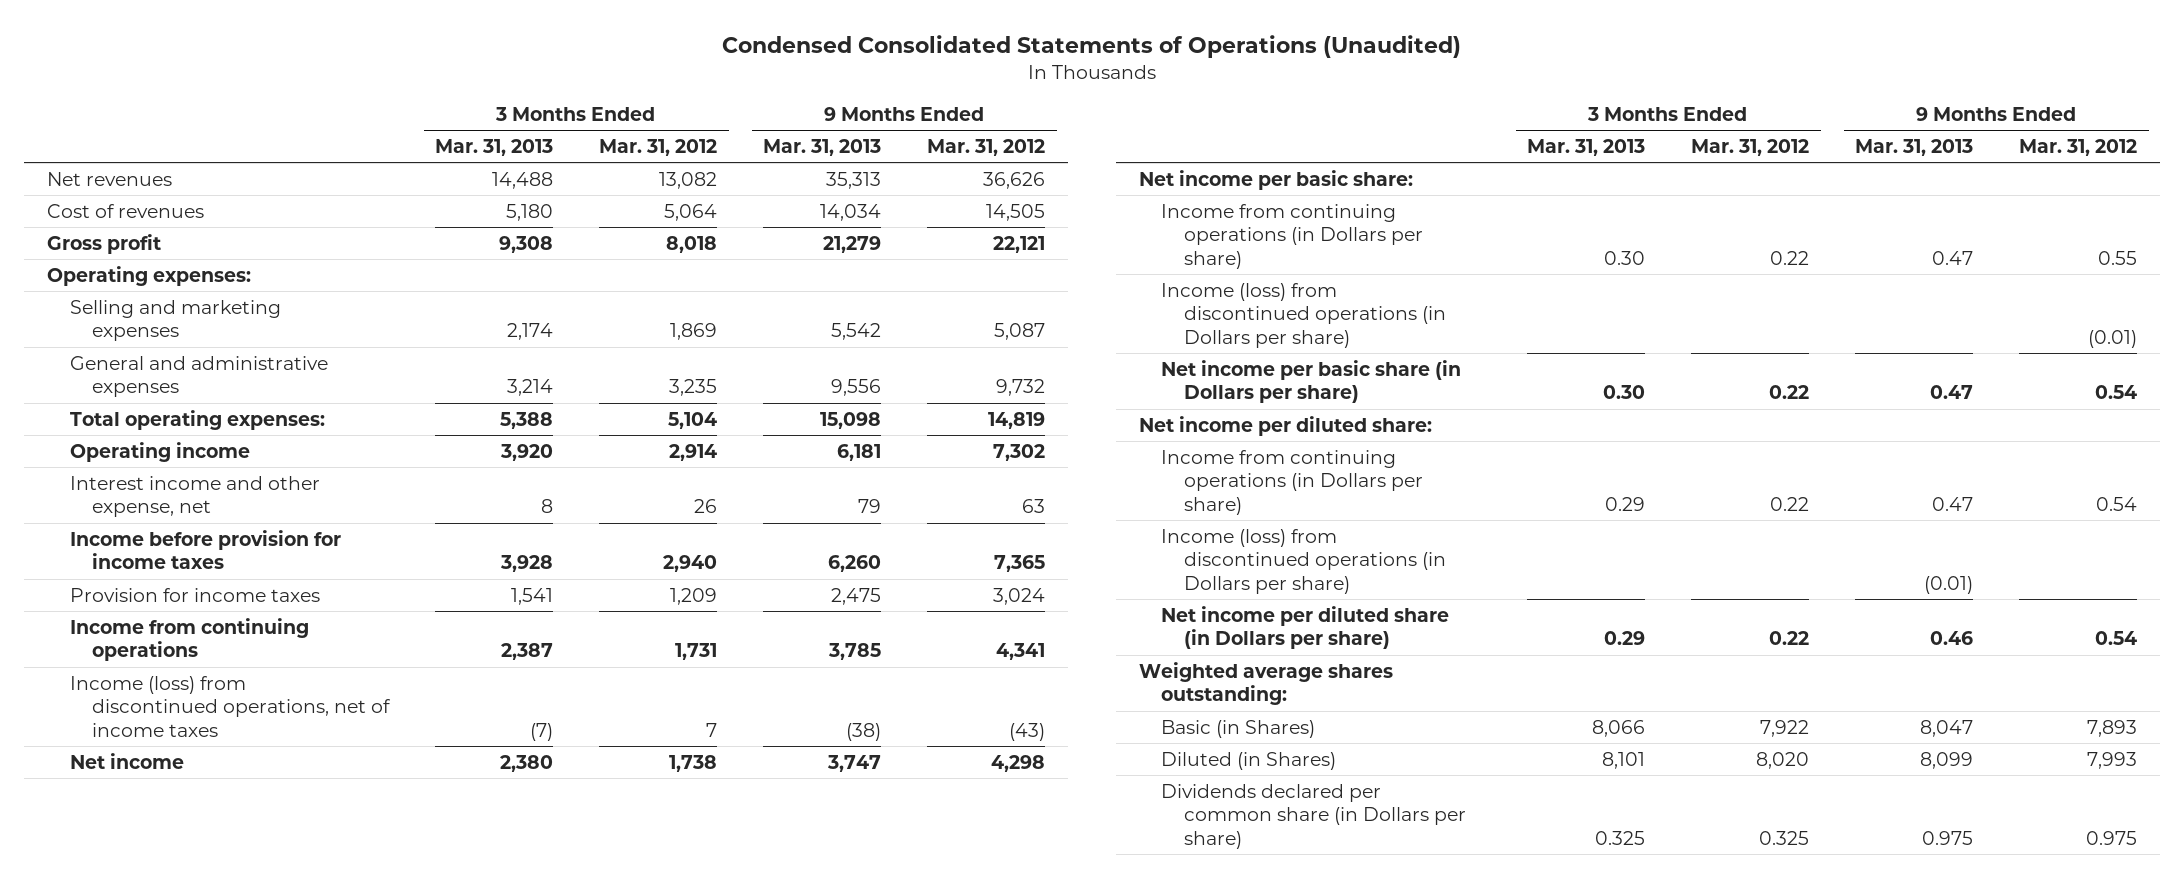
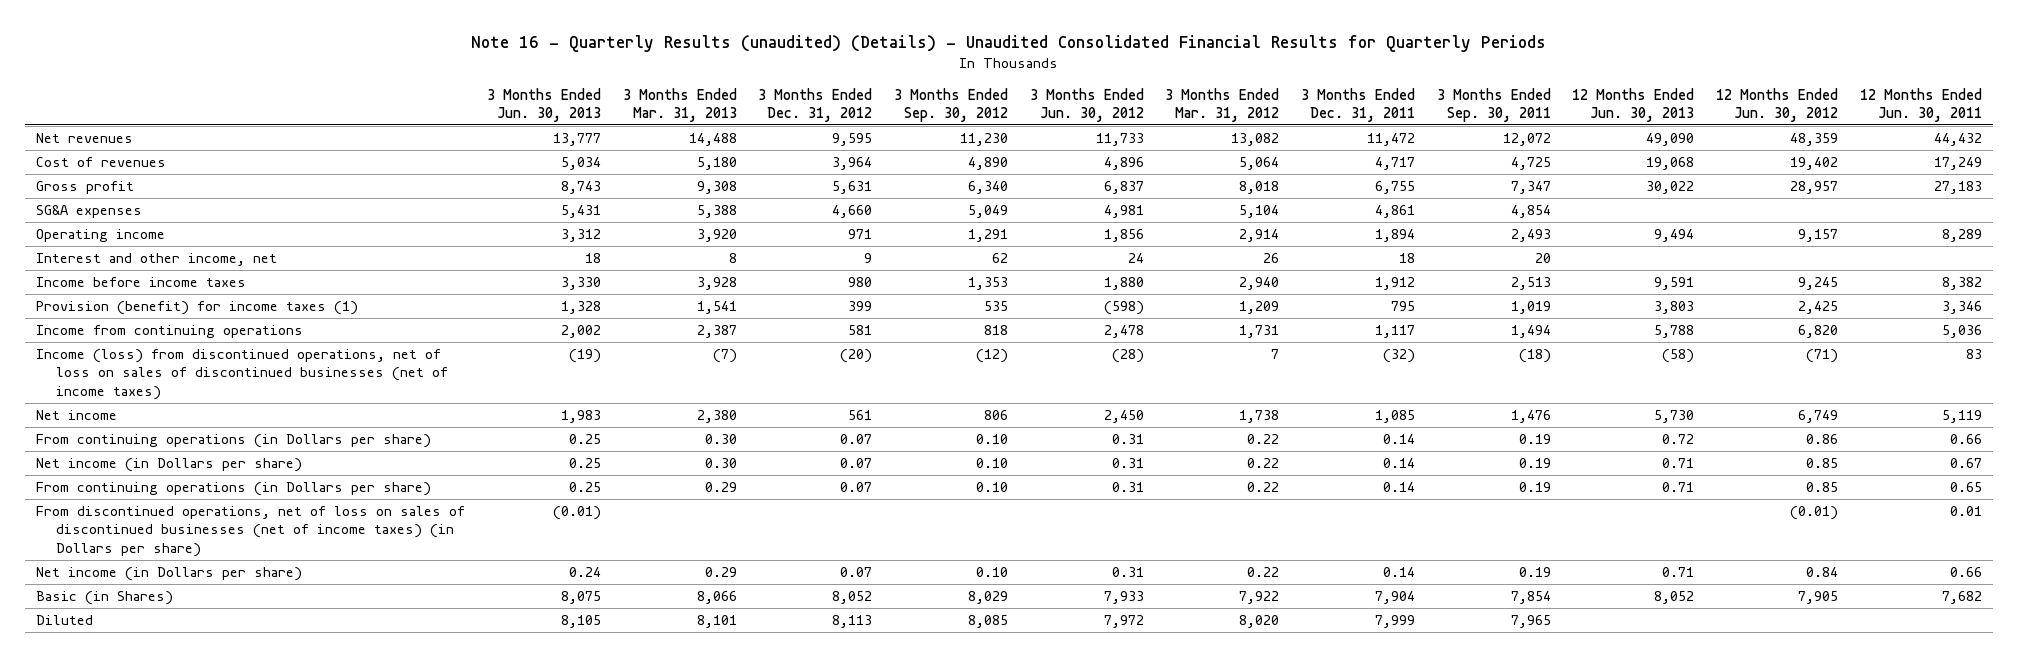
- Condensed Consolidated Statements of Operations (Unaudited)
+ Note 16 - Quarterly Results (unaudited) (Details) - Unaudited Consolidated Financial Results for Quarterly Periods
- | 3 Months Ended Mar. 31, 2013 | 3 Months Ended Mar. 31, 2012 | 9 Months Ended Mar. 31, 2013 | 9 Months Ended Mar. 31, 2012
+ | 3 Months Ended Jun. 30, 2013 | 3 Months Ended Mar. 31, 2013 | 3 Months Ended Dec. 31, 2012 | 3 Months Ended Sep. 30, 2012 | 3 Months Ended Jun. 30, 2012 | 3 Months Ended Mar. 31, 2012 | 3 Months Ended Dec. 31, 2011 | 3 Months Ended Sep. 30, 2011 | 12 Months Ended Jun. 30, 2013 | 12 Months Ended Jun. 30, 2012 | 12 Months Ended Jun. 30, 2011
- Operating expenses:
- Selling and marketing expenses | 2,174 | 1,869 | 5,542 | 5,087
- General and administrative expenses | 3,214 | 3,235 | 9,556 | 9,732
- Total operating expenses: | 5,388 | 5,104 | 15,098 | 14,819
+ SG&A expenses | 5,431 | 5,388 | 4,660 | 5,049 | 4,981 | 5,104 | 4,861 | 4,854 | | |
- Interest income and other expense, net | 8 | 26 | 79 | 63
- Income before provision for income taxes | 3,928 | 2,940 | 6,260 | 7,365
- Provision for income taxes | 1,541 | 1,209 | 2,475 | 3,024
+ Interest and other income, net | 18 | 8 | 9 | 62 | 24 | 26 | 18 | 20 | | |
+ Income before income taxes | 3,330 | 3,928 | 980 | 1,353 | 1,880 | 2,940 | 1,912 | 2,513 | 9,591 | 9,245 | 8,382
+ Provision (benefit) for income taxes (1) | 1,328 | 1,541 | 399 | 535 | (598) | 1,209 | 795 | 1,019 | 3,803 | 2,425 | 3,346
- Income (loss) from discontinued operations, net of income taxes | (7) | 7 | (38) | (43)
+ Income (loss) from discontinued operations, net of loss on sales of discontinued businesses (net of income taxes) | (19) | (7) | (20) | (12) | (28) | 7 | (32) | (18) | (58) | (71) | 83
- Net income per basic share:
- Income from continuing operations (in Dollars per share) | 0.30 | 0.22 | 0.47 | 0.55
- Income (loss) from discontinued operations (in Dollars per share) | | | | (0.01)
- Net income per basic share (in Dollars per share) | 0.30 | 0.22 | 0.47 | 0.54
- Net income per diluted share:
- Income from continuing operations (in Dollars per share) | 0.29 | 0.22 | 0.47 | 0.54
- Income (loss) from discontinued operations (in Dollars per share) | | | (0.01) |
- Net income per diluted share (in Dollars per share) | 0.29 | 0.22 | 0.46 | 0.54
- Weighted average shares outstanding:
+ From continuing operations (in Dollars per share) | 0.25 | 0.30 | 0.07 | 0.10 | 0.31 | 0.22 | 0.14 | 0.19 | 0.72 | 0.86 | 0.66
+ Net income (in Dollars per share) | 0.25 | 0.30 | 0.07 | 0.10 | 0.31 | 0.22 | 0.14 | 0.19 | 0.71 | 0.85 | 0.67
+ From continuing operations (in Dollars per share) | 0.25 | 0.29 | 0.07 | 0.10 | 0.31 | 0.22 | 0.14 | 0.19 | 0.71 | 0.85 | 0.65
+ From discontinued operations, net of loss on sales of discontinued businesses (net of income taxes) (in Dollars per share) | (0.01) | | | | | | | | | (0.01) | 0.01
+ Net income (in Dollars per share) | 0.24 | 0.29 | 0.07 | 0.10 | 0.31 | 0.22 | 0.14 | 0.19 | 0.71 | 0.84 | 0.66
- Diluted (in Shares) | 8,101 | 8,020 | 8,099 | 7,993
- Dividends declared per common share (in Dollars per share) | 0.325 | 0.325 | 0.975 | 0.975
+ Diluted | 8,105 | 8,101 | 8,113 | 8,085 | 7,972 | 8,020 | 7,999 | 7,965 | | |

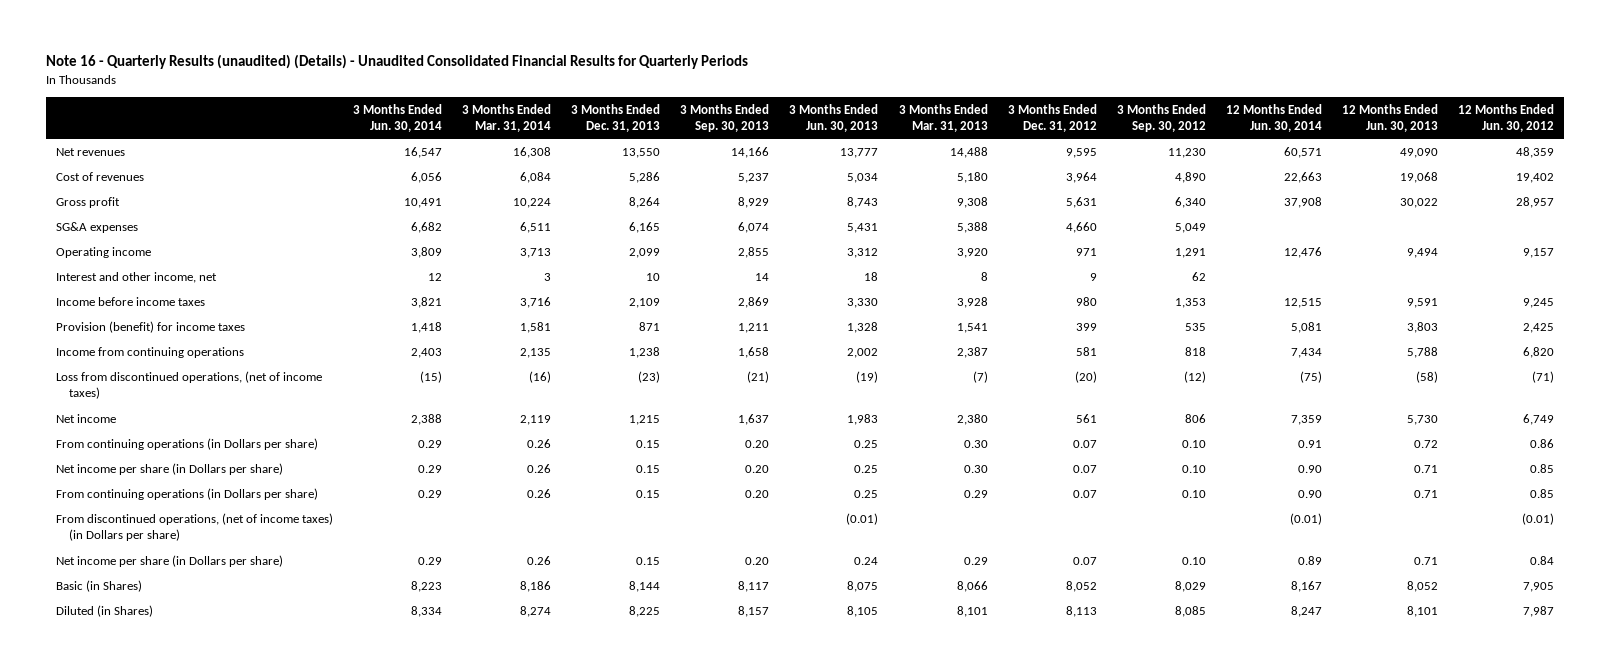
- | 3 Months Ended Jun. 30, 2013 | 3 Months Ended Mar. 31, 2013 | 3 Months Ended Dec. 31, 2012 | 3 Months Ended Sep. 30, 2012 | 3 Months Ended Jun. 30, 2012 | 3 Months Ended Mar. 31, 2012 | 3 Months Ended Dec. 31, 2011 | 3 Months Ended Sep. 30, 2011 | 12 Months Ended Jun. 30, 2013 | 12 Months Ended Jun. 30, 2012 | 12 Months Ended Jun. 30, 2011
+ | 3 Months Ended Jun. 30, 2014 | 3 Months Ended Mar. 31, 2014 | 3 Months Ended Dec. 31, 2013 | 3 Months Ended Sep. 30, 2013 | 3 Months Ended Jun. 30, 2013 | 3 Months Ended Mar. 31, 2013 | 3 Months Ended Dec. 31, 2012 | 3 Months Ended Sep. 30, 2012 | 12 Months Ended Jun. 30, 2014 | 12 Months Ended Jun. 30, 2013 | 12 Months Ended Jun. 30, 2012
- Provision (benefit) for income taxes (1) | 1,328 | 1,541 | 399 | 535 | (598) | 1,209 | 795 | 1,019 | 3,803 | 2,425 | 3,346
+ Provision (benefit) for income taxes | 1,418 | 1,581 | 871 | 1,211 | 1,328 | 1,541 | 399 | 535 | 5,081 | 3,803 | 2,425
- Income (loss) from discontinued operations, net of loss on sales of discontinued businesses (net of income taxes) | (19) | (7) | (20) | (12) | (28) | 7 | (32) | (18) | (58) | (71) | 83
+ Loss from discontinued operations, (net of income taxes) | (15) | (16) | (23) | (21) | (19) | (7) | (20) | (12) | (75) | (58) | (71)
- Net income (in Dollars per share) | 0.25 | 0.30 | 0.07 | 0.10 | 0.31 | 0.22 | 0.14 | 0.19 | 0.71 | 0.85 | 0.67
+ Net income per share (in Dollars per share) | 0.29 | 0.26 | 0.15 | 0.20 | 0.25 | 0.30 | 0.07 | 0.10 | 0.90 | 0.71 | 0.85
- From discontinued operations, net of loss on sales of discontinued businesses (net of income taxes) (in Dollars per share) | (0.01) | | | | | | | | | (0.01) | 0.01
- Net income (in Dollars per share) | 0.24 | 0.29 | 0.07 | 0.10 | 0.31 | 0.22 | 0.14 | 0.19 | 0.71 | 0.84 | 0.66
+ From discontinued operations, (net of income taxes) (in Dollars per share) | | | | | (0.01) | | | | (0.01) | | (0.01)
+ Net income per share (in Dollars per share) | 0.29 | 0.26 | 0.15 | 0.20 | 0.24 | 0.29 | 0.07 | 0.10 | 0.89 | 0.71 | 0.84
- Diluted | 8,105 | 8,101 | 8,113 | 8,085 | 7,972 | 8,020 | 7,999 | 7,965 | | |
+ Diluted (in Shares) | 8,334 | 8,274 | 8,225 | 8,157 | 8,105 | 8,101 | 8,113 | 8,085 | 8,247 | 8,101 | 7,987

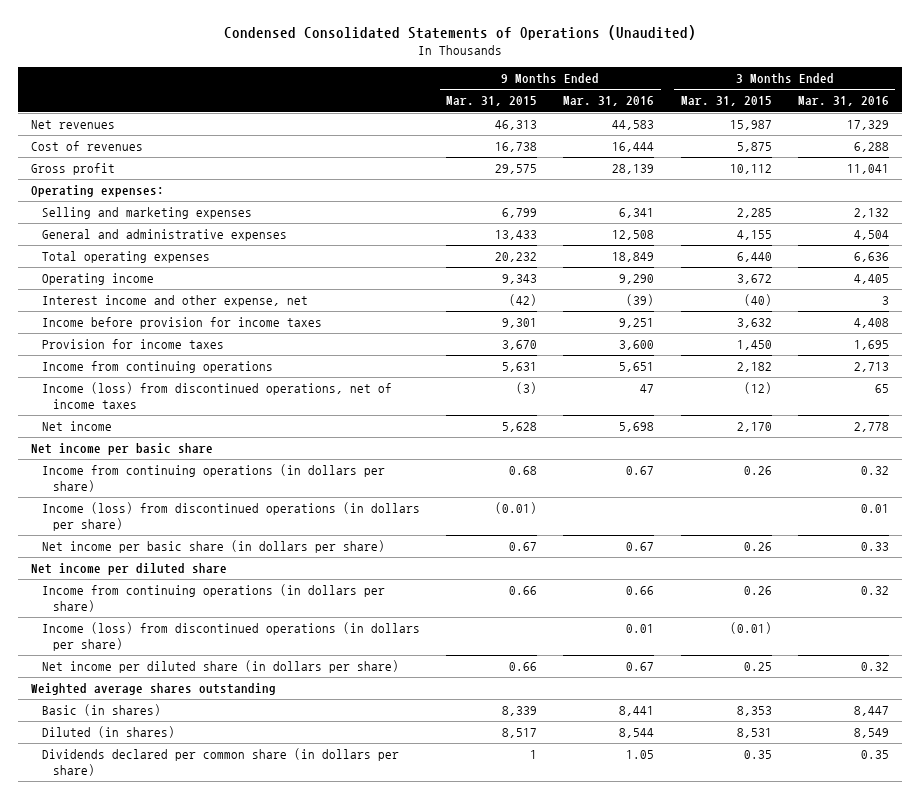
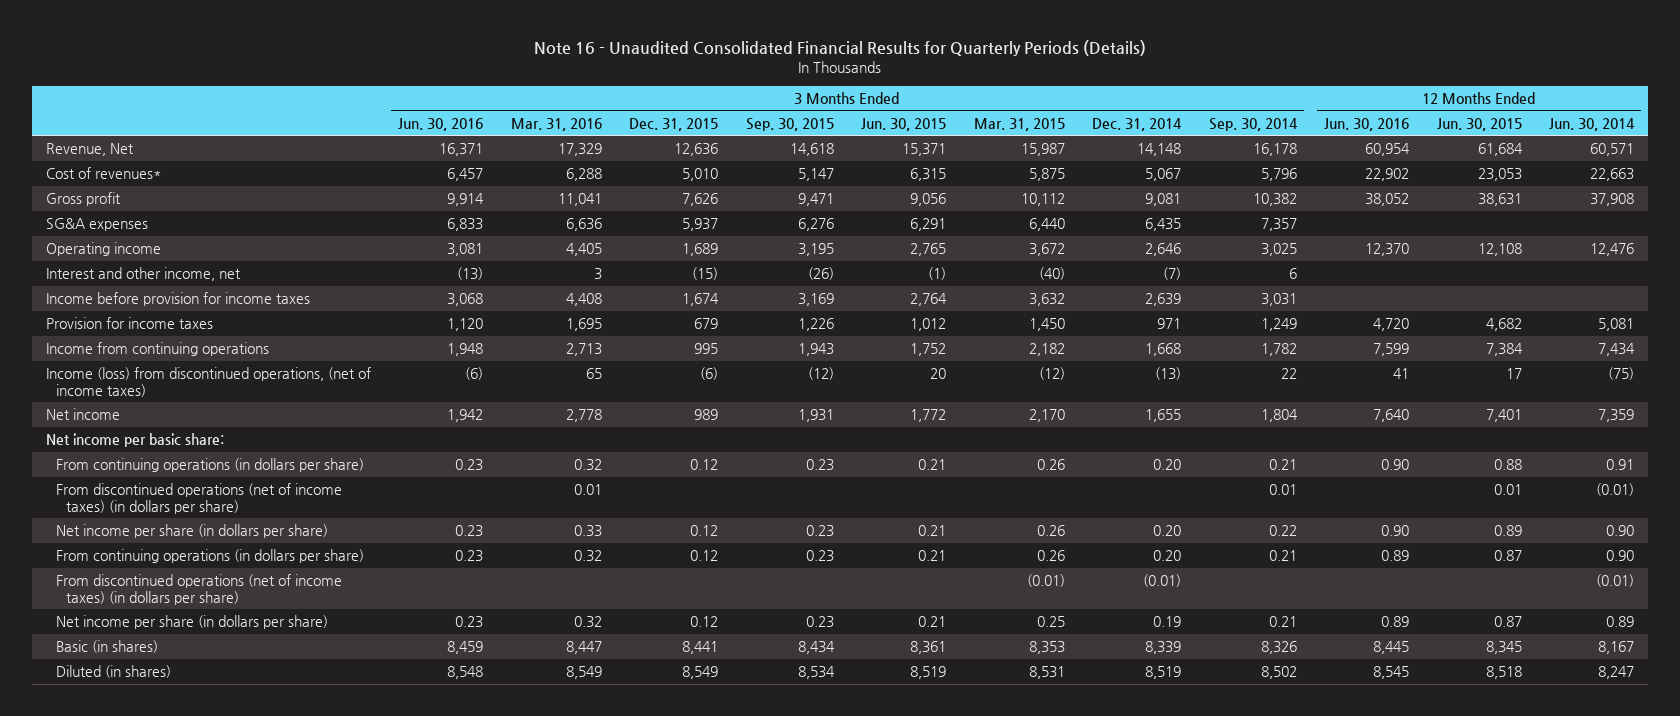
- Condensed Consolidated Statements of Operations (Unaudited)
+ Note 16 - Unaudited Consolidated Financial Results for Quarterly Periods (Details)
- | 9 Months Ended Mar. 31, 2015 | 9 Months Ended Mar. 31, 2016 | 3 Months Ended Mar. 31, 2015 | 3 Months Ended Mar. 31, 2016
+ | 3 Months Ended Jun. 30, 2016 | 3 Months Ended Mar. 31, 2016 | 3 Months Ended Dec. 31, 2015 | 3 Months Ended Sep. 30, 2015 | 3 Months Ended Jun. 30, 2015 | 3 Months Ended Mar. 31, 2015 | 3 Months Ended Dec. 31, 2014 | 3 Months Ended Sep. 30, 2014 | 12 Months Ended Jun. 30, 2016 | 12 Months Ended Jun. 30, 2015 | 12 Months Ended Jun. 30, 2014
- Net revenues | 46,313 | 44,583 | 15,987 | 17,329
- Cost of revenues | 16,738 | 16,444 | 5,875 | 6,288
+ Revenue, Net | 16,371 | 17,329 | 12,636 | 14,618 | 15,371 | 15,987 | 14,148 | 16,178 | 60,954 | 61,684 | 60,571
+ Cost of revenues* | 6,457 | 6,288 | 5,010 | 5,147 | 6,315 | 5,875 | 5,067 | 5,796 | 22,902 | 23,053 | 22,663
- Operating expenses:
- Selling and marketing expenses | 6,799 | 6,341 | 2,285 | 2,132
- General and administrative expenses | 13,433 | 12,508 | 4,155 | 4,504
- Total operating expenses | 20,232 | 18,849 | 6,440 | 6,636
+ SG&A expenses | 6,833 | 6,636 | 5,937 | 6,276 | 6,291 | 6,440 | 6,435 | 7,357 | | |
- Interest income and other expense, net | (42) | (39) | (40) | 3
+ Interest and other income, net | (13) | 3 | (15) | (26) | (1) | (40) | (7) | 6 | | |
- Income (loss) from discontinued operations, net of income taxes | (3) | 47 | (12) | 65
+ Income (loss) from discontinued operations, (net of income taxes) | (6) | 65 | (6) | (12) | 20 | (12) | (13) | 22 | 41 | 17 | (75)
- Net income per basic share
- Income from continuing operations (in dollars per share) | 0.68 | 0.67 | 0.26 | 0.32
- Income (loss) from discontinued operations (in dollars per share) | (0.01) | | | 0.01
- Net income per basic share (in dollars per share) | 0.67 | 0.67 | 0.26 | 0.33
- Net income per diluted share
- Income from continuing operations (in dollars per share) | 0.66 | 0.66 | 0.26 | 0.32
- Income (loss) from discontinued operations (in dollars per share) | | 0.01 | (0.01) |
- Net income per diluted share (in dollars per share) | 0.66 | 0.67 | 0.25 | 0.32
- Weighted average shares outstanding
+ Net income per basic share:
+ From continuing operations (in dollars per share) | 0.23 | 0.32 | 0.12 | 0.23 | 0.21 | 0.26 | 0.20 | 0.21 | 0.90 | 0.88 | 0.91
+ From discontinued operations (net of income taxes) (in dollars per share) | | 0.01 | | | | | | 0.01 | | 0.01 | (0.01)
+ Net income per share (in dollars per share) | 0.23 | 0.33 | 0.12 | 0.23 | 0.21 | 0.26 | 0.20 | 0.22 | 0.90 | 0.89 | 0.90
+ From continuing operations (in dollars per share) | 0.23 | 0.32 | 0.12 | 0.23 | 0.21 | 0.26 | 0.20 | 0.21 | 0.89 | 0.87 | 0.90
+ From discontinued operations (net of income taxes) (in dollars per share) | | | | | | (0.01) | (0.01) | | | | (0.01)
+ Net income per share (in dollars per share) | 0.23 | 0.32 | 0.12 | 0.23 | 0.21 | 0.25 | 0.19 | 0.21 | 0.89 | 0.87 | 0.89
- Dividends declared per common share (in dollars per share) | 1 | 1.05 | 0.35 | 0.35

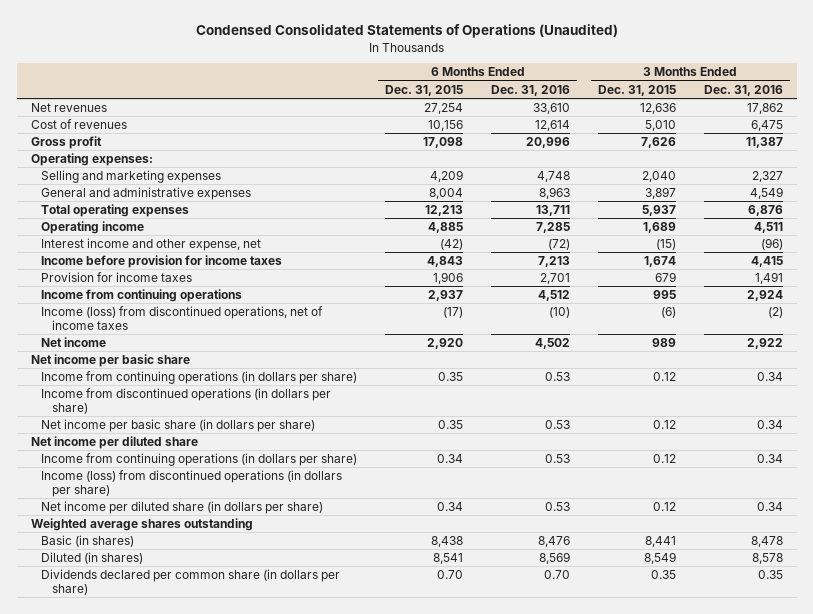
- Note 16 - Unaudited Consolidated Financial Results for Quarterly Periods (Details)
+ Condensed Consolidated Statements of Operations (Unaudited)
- | 3 Months Ended Jun. 30, 2016 | 3 Months Ended Mar. 31, 2016 | 3 Months Ended Dec. 31, 2015 | 3 Months Ended Sep. 30, 2015 | 3 Months Ended Jun. 30, 2015 | 3 Months Ended Mar. 31, 2015 | 3 Months Ended Dec. 31, 2014 | 3 Months Ended Sep. 30, 2014 | 12 Months Ended Jun. 30, 2016 | 12 Months Ended Jun. 30, 2015 | 12 Months Ended Jun. 30, 2014
+ | 6 Months Ended Dec. 31, 2015 | 6 Months Ended Dec. 31, 2016 | 3 Months Ended Dec. 31, 2015 | 3 Months Ended Dec. 31, 2016
- Revenue, Net | 16,371 | 17,329 | 12,636 | 14,618 | 15,371 | 15,987 | 14,148 | 16,178 | 60,954 | 61,684 | 60,571
- Cost of revenues* | 6,457 | 6,288 | 5,010 | 5,147 | 6,315 | 5,875 | 5,067 | 5,796 | 22,902 | 23,053 | 22,663
+ Net revenues | 27,254 | 33,610 | 12,636 | 17,862
+ Cost of revenues | 10,156 | 12,614 | 5,010 | 6,475
- SG&A expenses | 6,833 | 6,636 | 5,937 | 6,276 | 6,291 | 6,440 | 6,435 | 7,357 | | |
+ Operating expenses:
+ Selling and marketing expenses | 4,209 | 4,748 | 2,040 | 2,327
+ General and administrative expenses | 8,004 | 8,963 | 3,897 | 4,549
+ Total operating expenses | 12,213 | 13,711 | 5,937 | 6,876
- Interest and other income, net | (13) | 3 | (15) | (26) | (1) | (40) | (7) | 6 | | |
+ Interest income and other expense, net | (42) | (72) | (15) | (96)
- Income (loss) from discontinued operations, (net of income taxes) | (6) | 65 | (6) | (12) | 20 | (12) | (13) | 22 | 41 | 17 | (75)
+ Income (loss) from discontinued operations, net of income taxes | (17) | (10) | (6) | (2)
- Net income per basic share:
- From continuing operations (in dollars per share) | 0.23 | 0.32 | 0.12 | 0.23 | 0.21 | 0.26 | 0.20 | 0.21 | 0.90 | 0.88 | 0.91
- From discontinued operations (net of income taxes) (in dollars per share) | | 0.01 | | | | | | 0.01 | | 0.01 | (0.01)
- Net income per share (in dollars per share) | 0.23 | 0.33 | 0.12 | 0.23 | 0.21 | 0.26 | 0.20 | 0.22 | 0.90 | 0.89 | 0.90
- From continuing operations (in dollars per share) | 0.23 | 0.32 | 0.12 | 0.23 | 0.21 | 0.26 | 0.20 | 0.21 | 0.89 | 0.87 | 0.90
- From discontinued operations (net of income taxes) (in dollars per share) | | | | | | (0.01) | (0.01) | | | | (0.01)
- Net income per share (in dollars per share) | 0.23 | 0.32 | 0.12 | 0.23 | 0.21 | 0.25 | 0.19 | 0.21 | 0.89 | 0.87 | 0.89
+ Net income per basic share
+ Income from continuing operations (in dollars per share) | 0.35 | 0.53 | 0.12 | 0.34
+ Income from discontinued operations (in dollars per share)
+ Net income per basic share (in dollars per share) | 0.35 | 0.53 | 0.12 | 0.34
+ Net income per diluted share
+ Income from continuing operations (in dollars per share) | 0.34 | 0.53 | 0.12 | 0.34
+ Income (loss) from discontinued operations (in dollars per share)
+ Net income per diluted share (in dollars per share) | 0.34 | 0.53 | 0.12 | 0.34
+ Weighted average shares outstanding
+ Dividends declared per common share (in dollars per share) | 0.70 | 0.70 | 0.35 | 0.35

